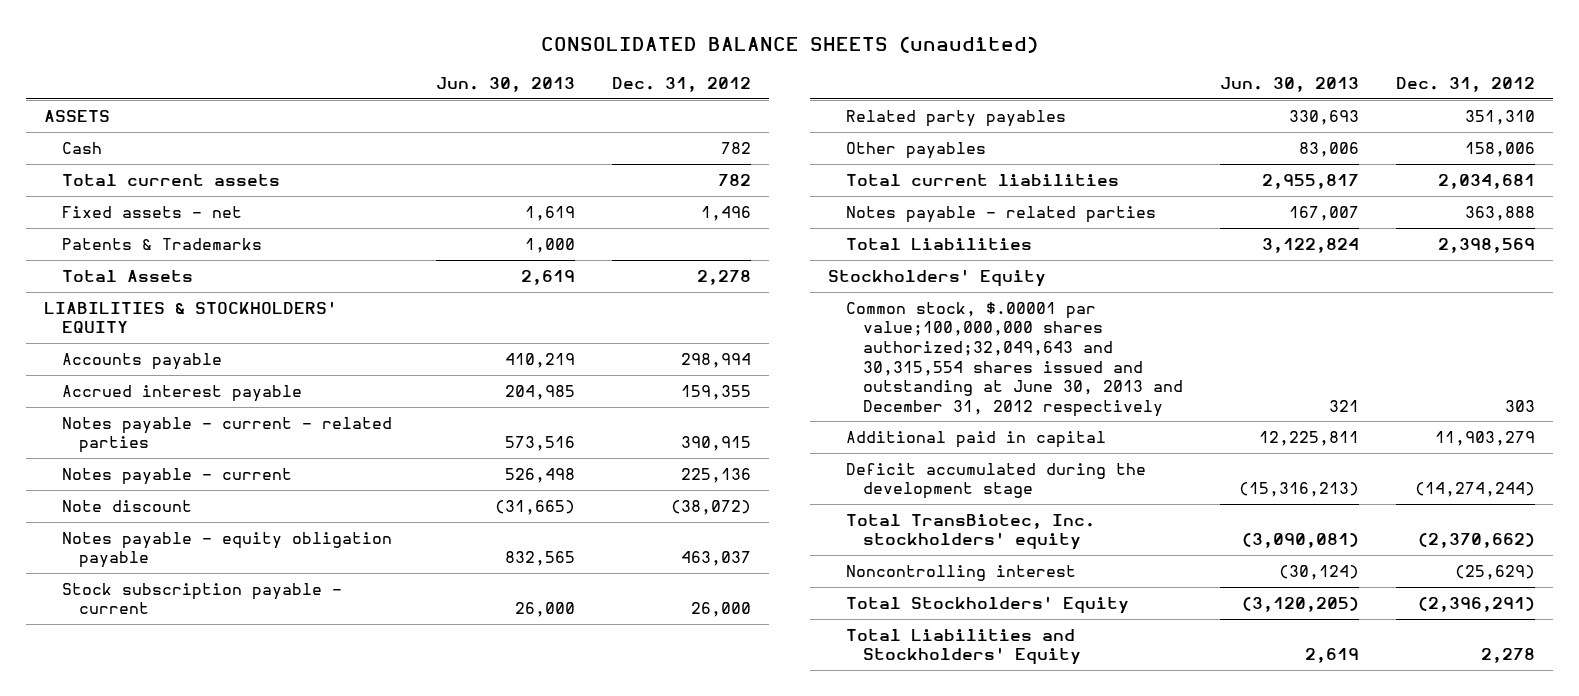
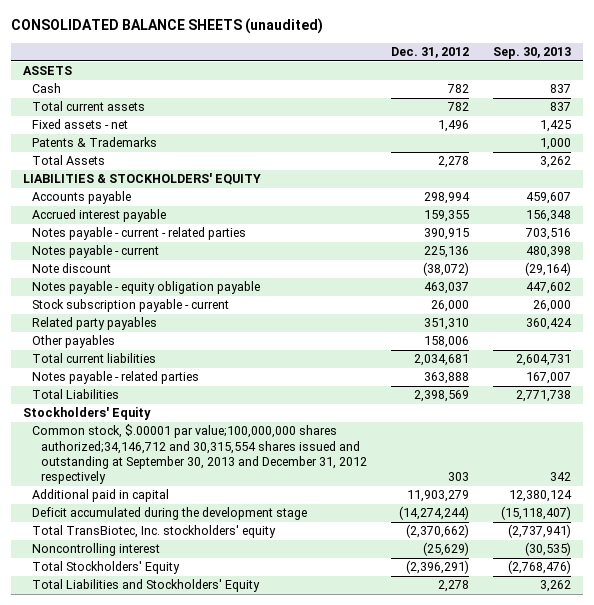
- | Jun. 30, 2013 | Dec. 31, 2012
+ | Dec. 31, 2012 | Sep. 30, 2013
- Common stock, $.00001 par value;100,000,000 shares authorized;32,049,643 and 30,315,554 shares issued and outstanding at June 30, 2013 and December 31, 2012 respectively | 321 | 303
+ Common stock, $.00001 par value;100,000,000 shares authorized;34,146,712 and 30,315,554 shares issued and outstanding at September 30, 2013 and December 31, 2012 respectively | 303 | 342

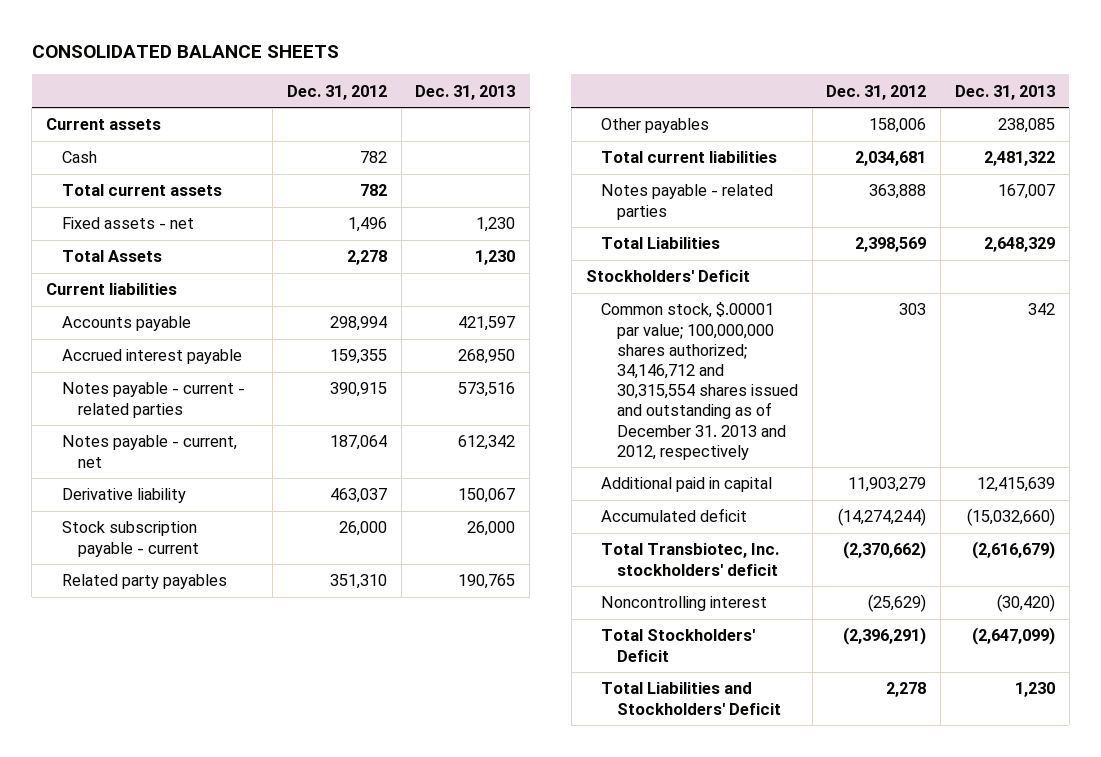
- CONSOLIDATED BALANCE SHEETS (unaudited)
+ CONSOLIDATED BALANCE SHEETS
- | Dec. 31, 2012 | Sep. 30, 2013
+ | Dec. 31, 2012 | Dec. 31, 2013
- ASSETS
+ Current assets
- Patents & Trademarks | | 1,000
- LIABILITIES & STOCKHOLDERS' EQUITY
+ Current liabilities
- Notes payable - current | 225,136 | 480,398
- Note discount | (38,072) | (29,164)
- Notes payable - equity obligation payable | 463,037 | 447,602
+ Notes payable - current, net | 187,064 | 612,342
+ Derivative liability | 463,037 | 150,067
- Stockholders' Equity
- Common stock, $.00001 par value;100,000,000 shares authorized;34,146,712 and 30,315,554 shares issued and outstanding at September 30, 2013 and December 31, 2012 respectively | 303 | 342
+ Stockholders' Deficit
+ Common stock, $.00001 par value; 100,000,000 shares authorized; 34,146,712 and 30,315,554 shares issued and outstanding as of December 31. 2013 and 2012, respectively | 303 | 342
- Deficit accumulated during the development stage | (14,274,244) | (15,118,407)
- Total TransBiotec, Inc. stockholders' equity | (2,370,662) | (2,737,941)
+ Accumulated deficit | (14,274,244) | (15,032,660)
+ Total Transbiotec, Inc. stockholders' deficit | (2,370,662) | (2,616,679)
- Total Stockholders' Equity | (2,396,291) | (2,768,476)
- Total Liabilities and Stockholders' Equity | 2,278 | 3,262
+ Total Stockholders' Deficit | (2,396,291) | (2,647,099)
+ Total Liabilities and Stockholders' Deficit | 2,278 | 1,230

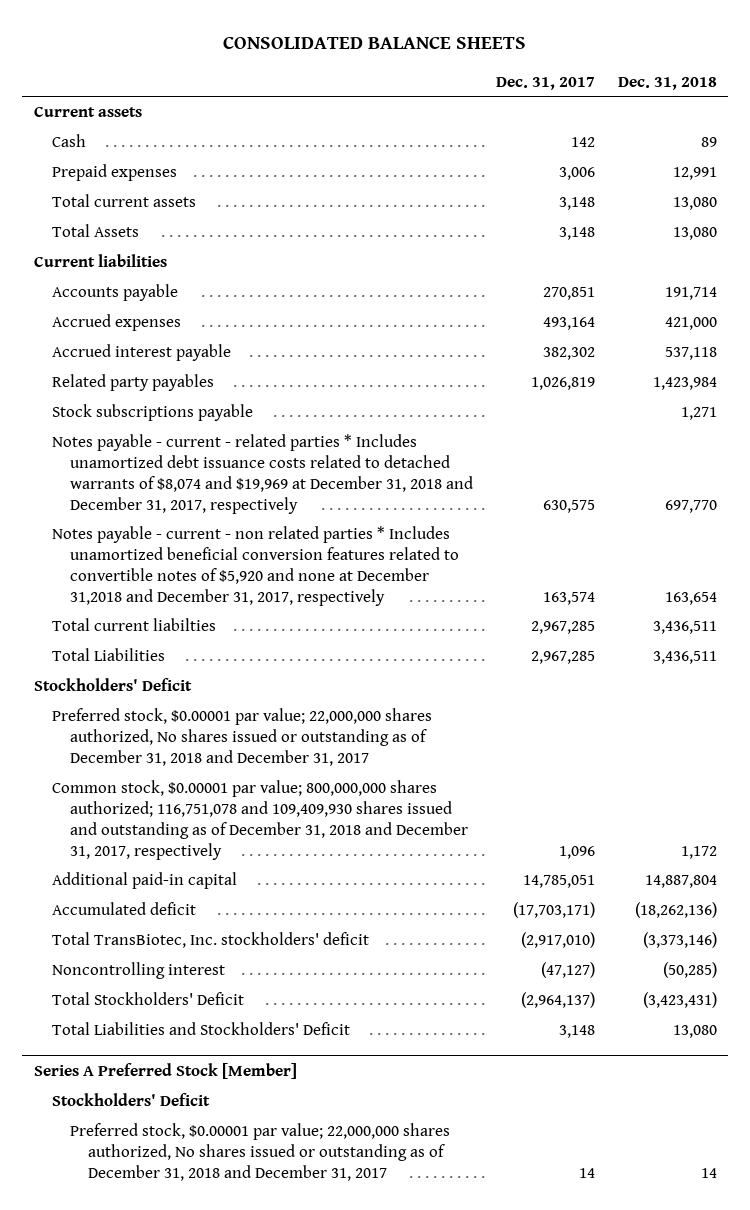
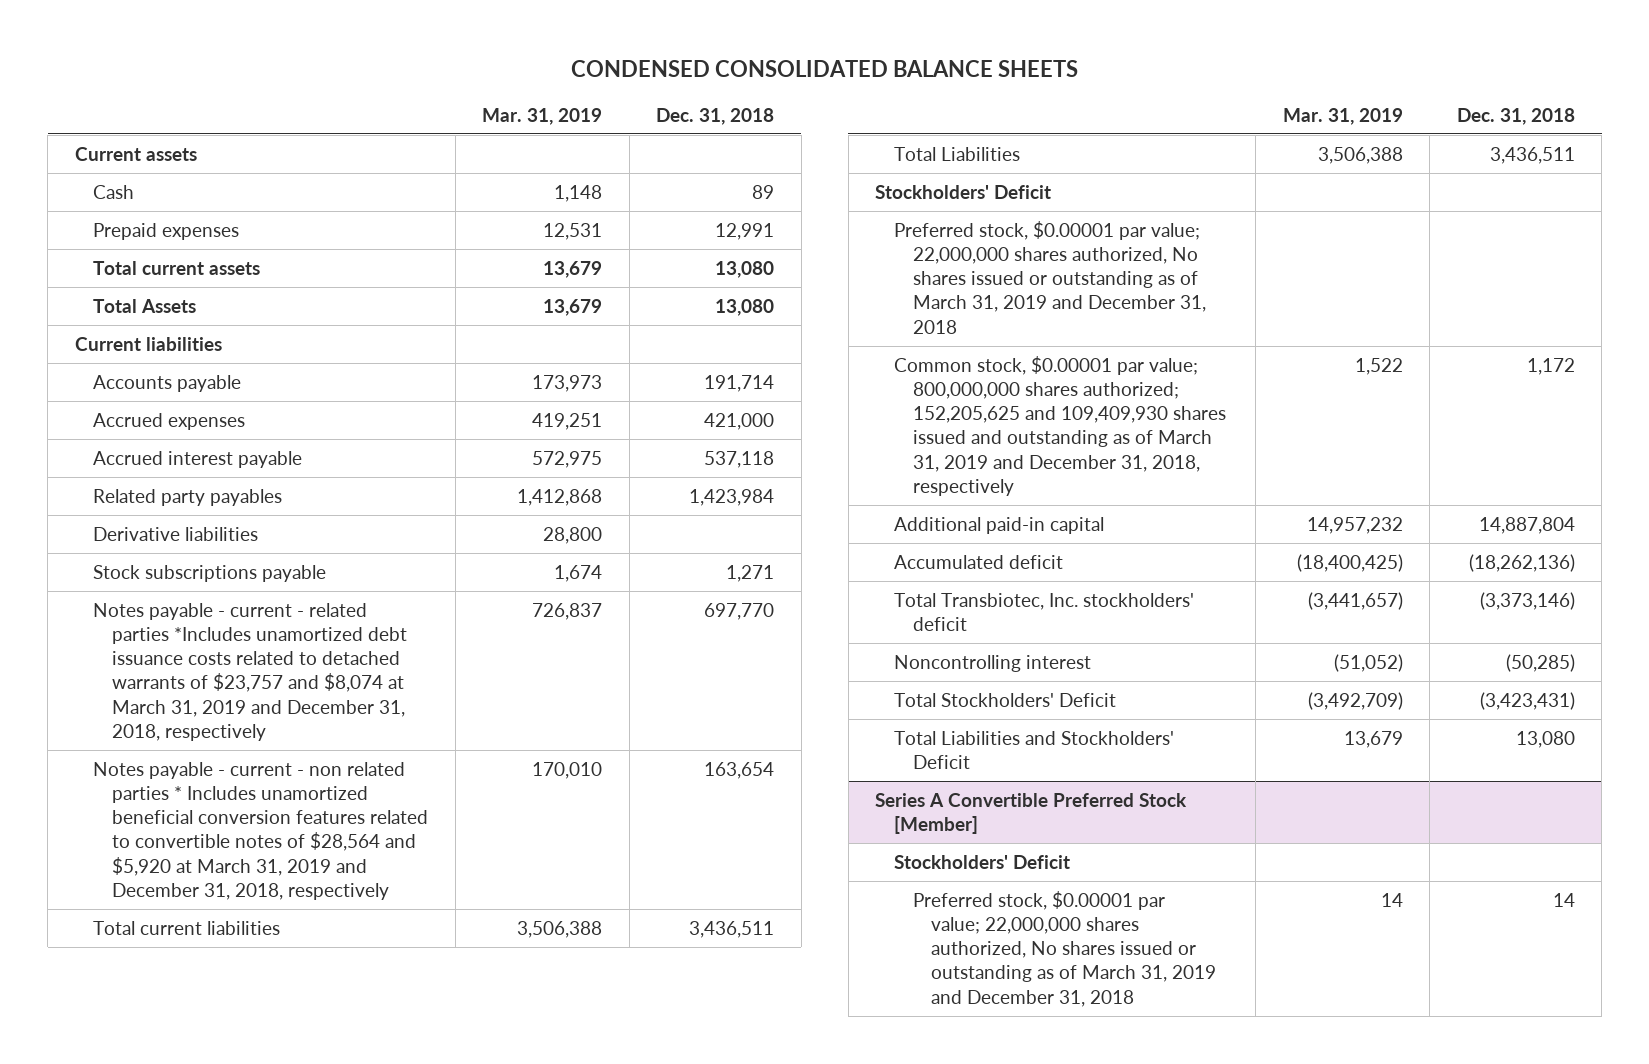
- CONSOLIDATED BALANCE SHEETS
+ CONDENSED CONSOLIDATED BALANCE SHEETS
- | Dec. 31, 2017 | Dec. 31, 2018
+ | Mar. 31, 2019 | Dec. 31, 2018
+ Derivative liabilities | 28,800 |
- Notes payable - current - related parties * Includes unamortized debt issuance costs related to detached warrants of $8,074 and $19,969 at December 31, 2018 and December 31, 2017, respectively | 630,575 | 697,770
- Notes payable - current - non related parties * Includes unamortized beneficial conversion features related to convertible notes of $5,920 and none at December 31,2018 and December 31, 2017, respectively | 163,574 | 163,654
- Total current liabilties | 2,967,285 | 3,436,511
+ Notes payable - current - related parties *Includes unamortized debt issuance costs related to detached warrants of $23,757 and $8,074 at March 31, 2019 and December 31, 2018, respectively | 726,837 | 697,770
+ Notes payable - current - non related parties * Includes unamortized beneficial conversion features related to convertible notes of $28,564 and $5,920 at March 31, 2019 and December 31, 2018, respectively | 170,010 | 163,654
+ Total current liabilities | 3,506,388 | 3,436,511
- Preferred stock, $0.00001 par value; 22,000,000 shares authorized, No shares issued or outstanding as of December 31, 2018 and December 31, 2017
- Common stock, $0.00001 par value; 800,000,000 shares authorized; 116,751,078 and 109,409,930 shares issued and outstanding as of December 31, 2018 and December 31, 2017, respectively | 1,096 | 1,172
+ Preferred stock, $0.00001 par value; 22,000,000 shares authorized, No shares issued or outstanding as of March 31, 2019 and December 31, 2018
+ Common stock, $0.00001 par value; 800,000,000 shares authorized; 152,205,625 and 109,409,930 shares issued and outstanding as of March 31, 2019 and December 31, 2018, respectively | 1,522 | 1,172
- Total TransBiotec, Inc. stockholders' deficit | (2,917,010) | (3,373,146)
+ Total Transbiotec, Inc. stockholders' deficit | (3,441,657) | (3,373,146)
- Series A Preferred Stock [Member]
+ Series A Convertible Preferred Stock [Member]
- Preferred stock, $0.00001 par value; 22,000,000 shares authorized, No shares issued or outstanding as of December 31, 2018 and December 31, 2017 | 14 | 14
+ Preferred stock, $0.00001 par value; 22,000,000 shares authorized, No shares issued or outstanding as of March 31, 2019 and December 31, 2018 | 14 | 14

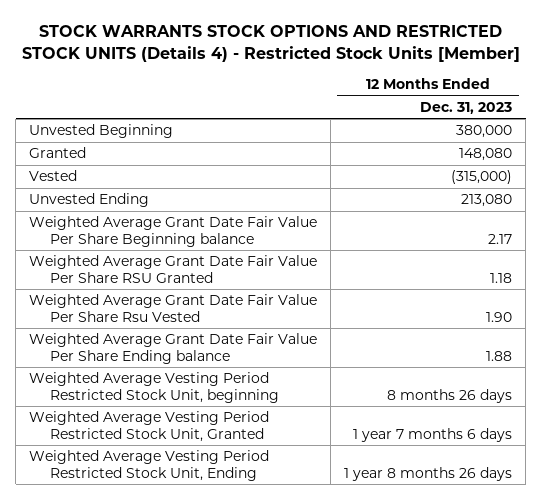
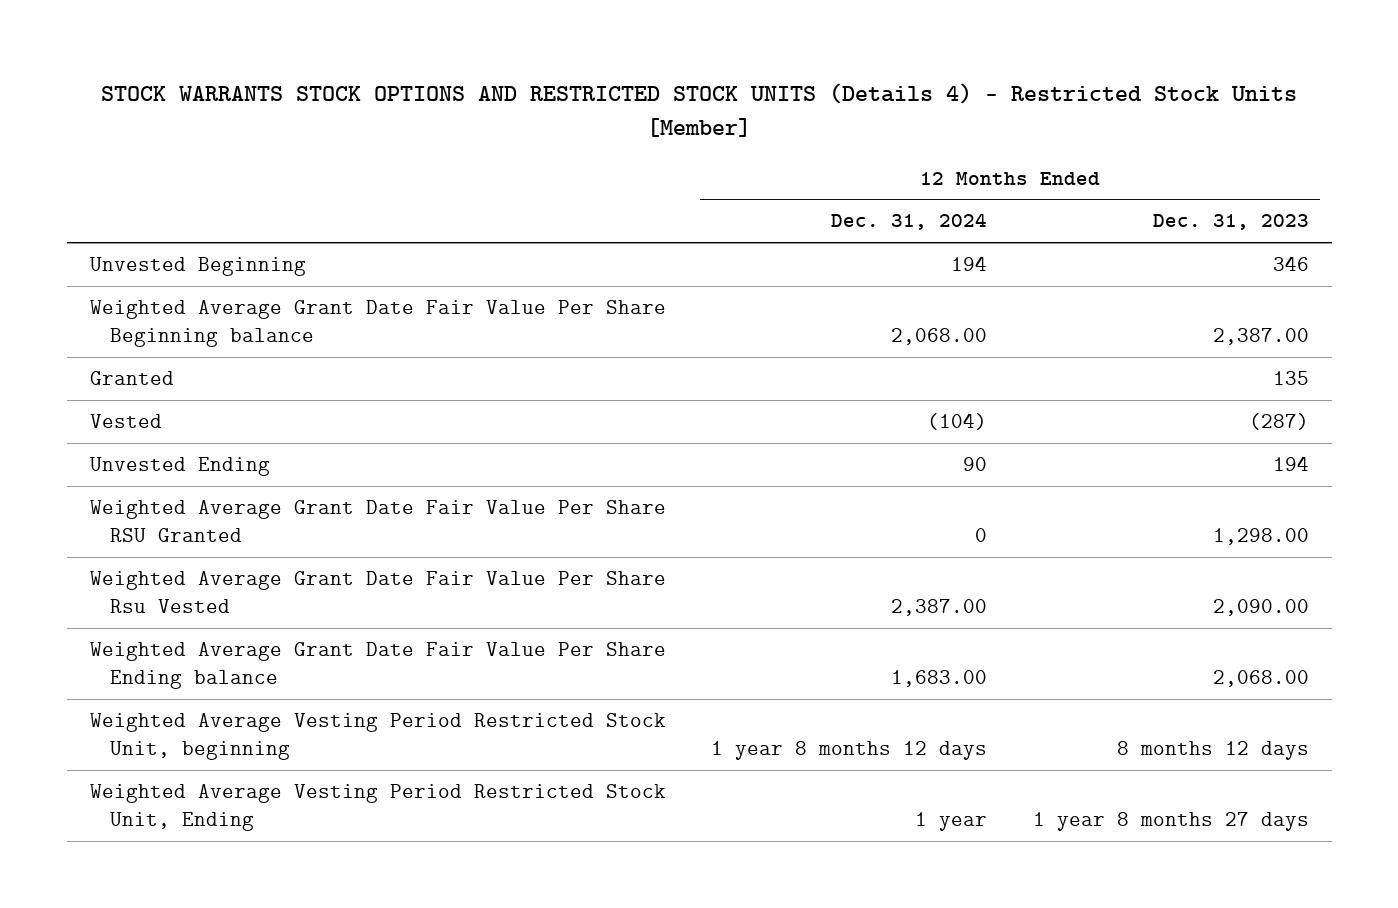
- | 12 Months Ended Dec. 31, 2023
+ | 12 Months Ended Dec. 31, 2024 | 12 Months Ended Dec. 31, 2023
- Unvested Beginning | 380,000
- Granted | 148,080
- Vested | (315,000)
- Unvested Ending | 213,080
- Weighted Average Grant Date Fair Value Per Share Beginning balance | 2.17
- Weighted Average Grant Date Fair Value Per Share RSU Granted | 1.18
- Weighted Average Grant Date Fair Value Per Share Rsu Vested | 1.90
- Weighted Average Grant Date Fair Value Per Share Ending balance | 1.88
- Weighted Average Vesting Period Restricted Stock Unit, beginning | 8 months 26 days
- Weighted Average Vesting Period Restricted Stock Unit, Granted | 1 year 7 months 6 days
- Weighted Average Vesting Period Restricted Stock Unit, Ending | 1 year 8 months 26 days
+ Unvested Beginning | 194 | 346
+ Weighted Average Grant Date Fair Value Per Share Beginning balance | 2,068.00 | 2,387.00
+ Granted | | 135
+ Vested | (104) | (287)
+ Unvested Ending | 90 | 194
+ Weighted Average Grant Date Fair Value Per Share RSU Granted | 0 | 1,298.00
+ Weighted Average Grant Date Fair Value Per Share Rsu Vested | 2,387.00 | 2,090.00
+ Weighted Average Grant Date Fair Value Per Share Ending balance | 1,683.00 | 2,068.00
+ Weighted Average Vesting Period Restricted Stock Unit, beginning | 1 year 8 months 12 days | 8 months 12 days
+ Weighted Average Vesting Period Restricted Stock Unit, Ending | 1 year | 1 year 8 months 27 days

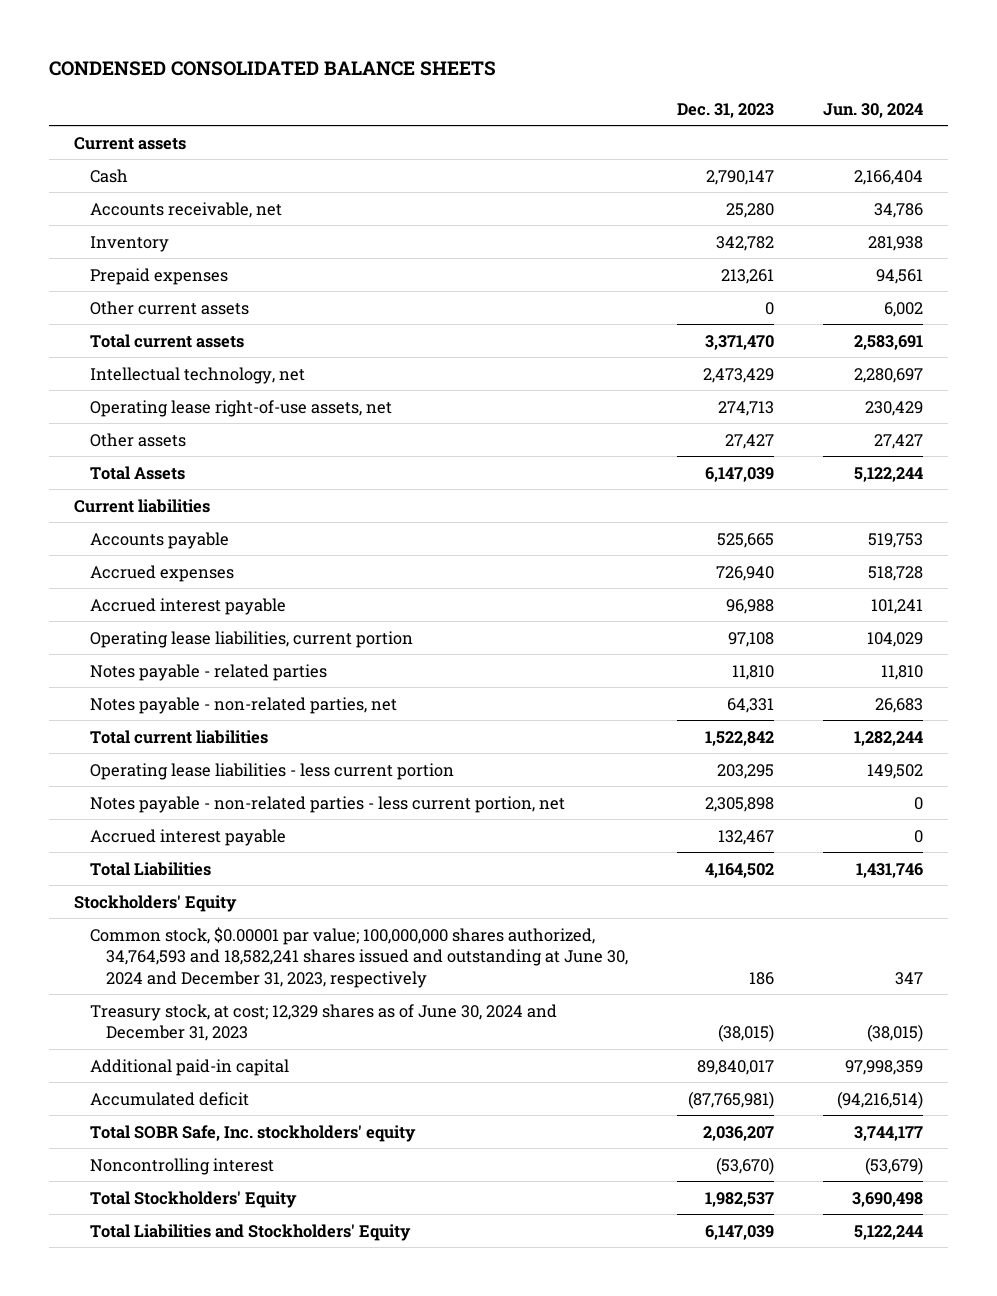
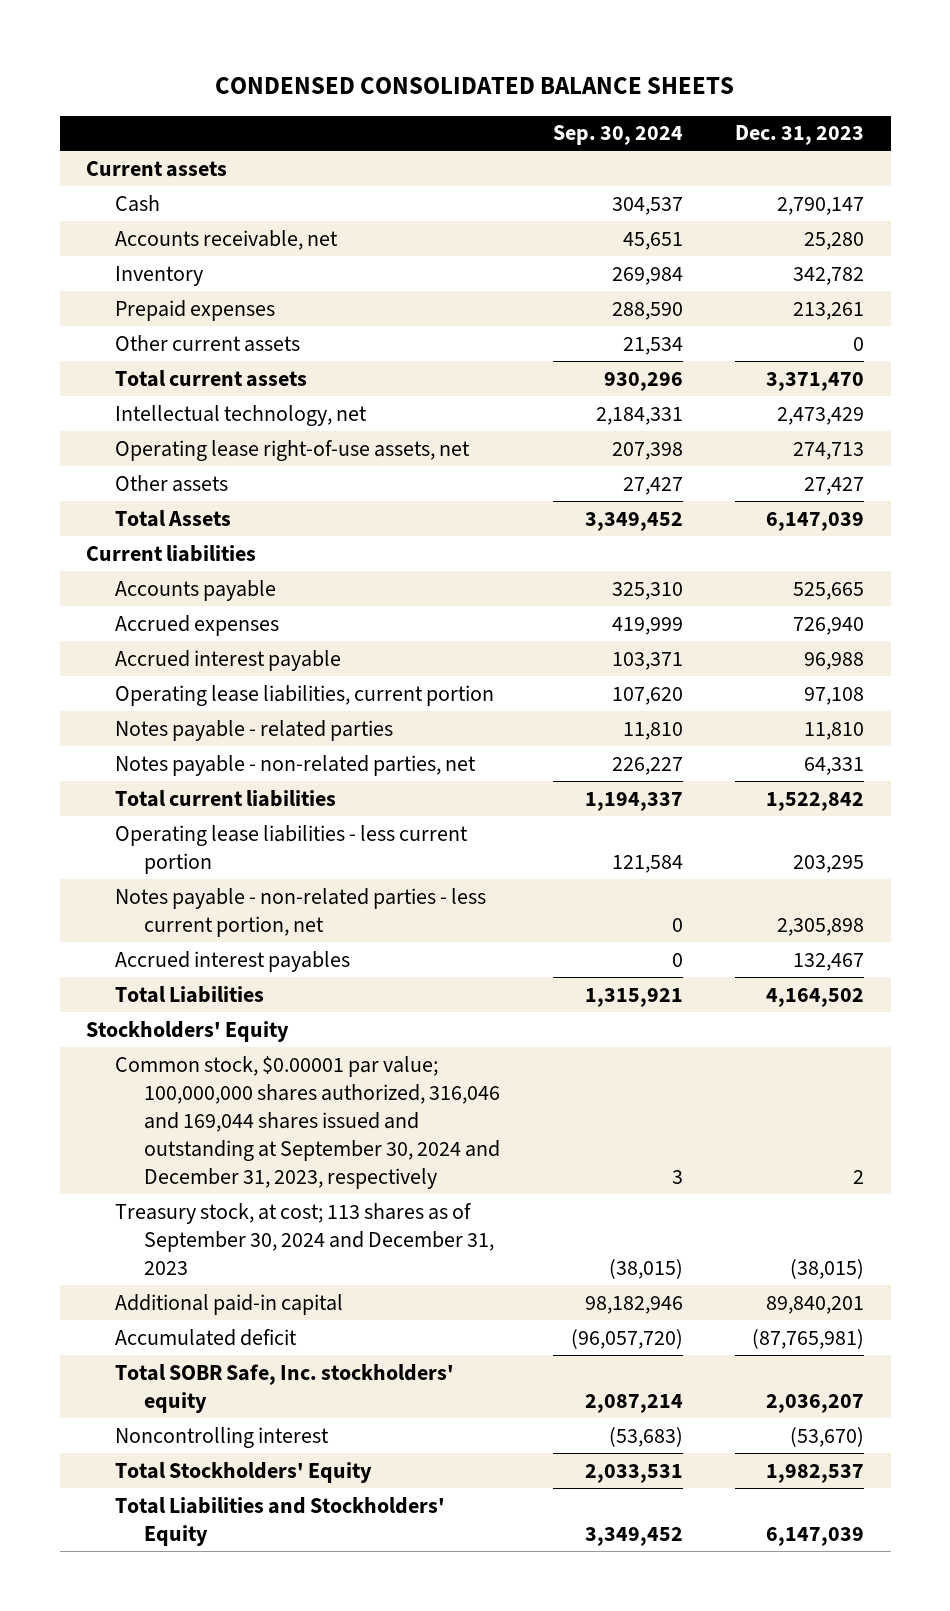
- | Dec. 31, 2023 | Jun. 30, 2024
+ | Sep. 30, 2024 | Dec. 31, 2023
- Accrued interest payable | 132,467 | 0
+ Accrued interest payables | 0 | 132,467
- Common stock, $0.00001 par value; 100,000,000 shares authorized, 34,764,593 and 18,582,241 shares issued and outstanding at June 30, 2024 and December 31, 2023, respectively | 186 | 347
- Treasury stock, at cost; 12,329 shares as of June 30, 2024 and December 31, 2023 | (38,015) | (38,015)
- Additional paid-in capital | 89,840,017 | 97,998,359
+ Common stock, $0.00001 par value; 100,000,000 shares authorized, 316,046 and 169,044 shares issued and outstanding at September 30, 2024 and December 31, 2023, respectively | 3 | 2
+ Treasury stock, at cost; 113 shares as of September 30, 2024 and December 31, 2023 | (38,015) | (38,015)
+ Additional paid-in capital | 98,182,946 | 89,840,201

